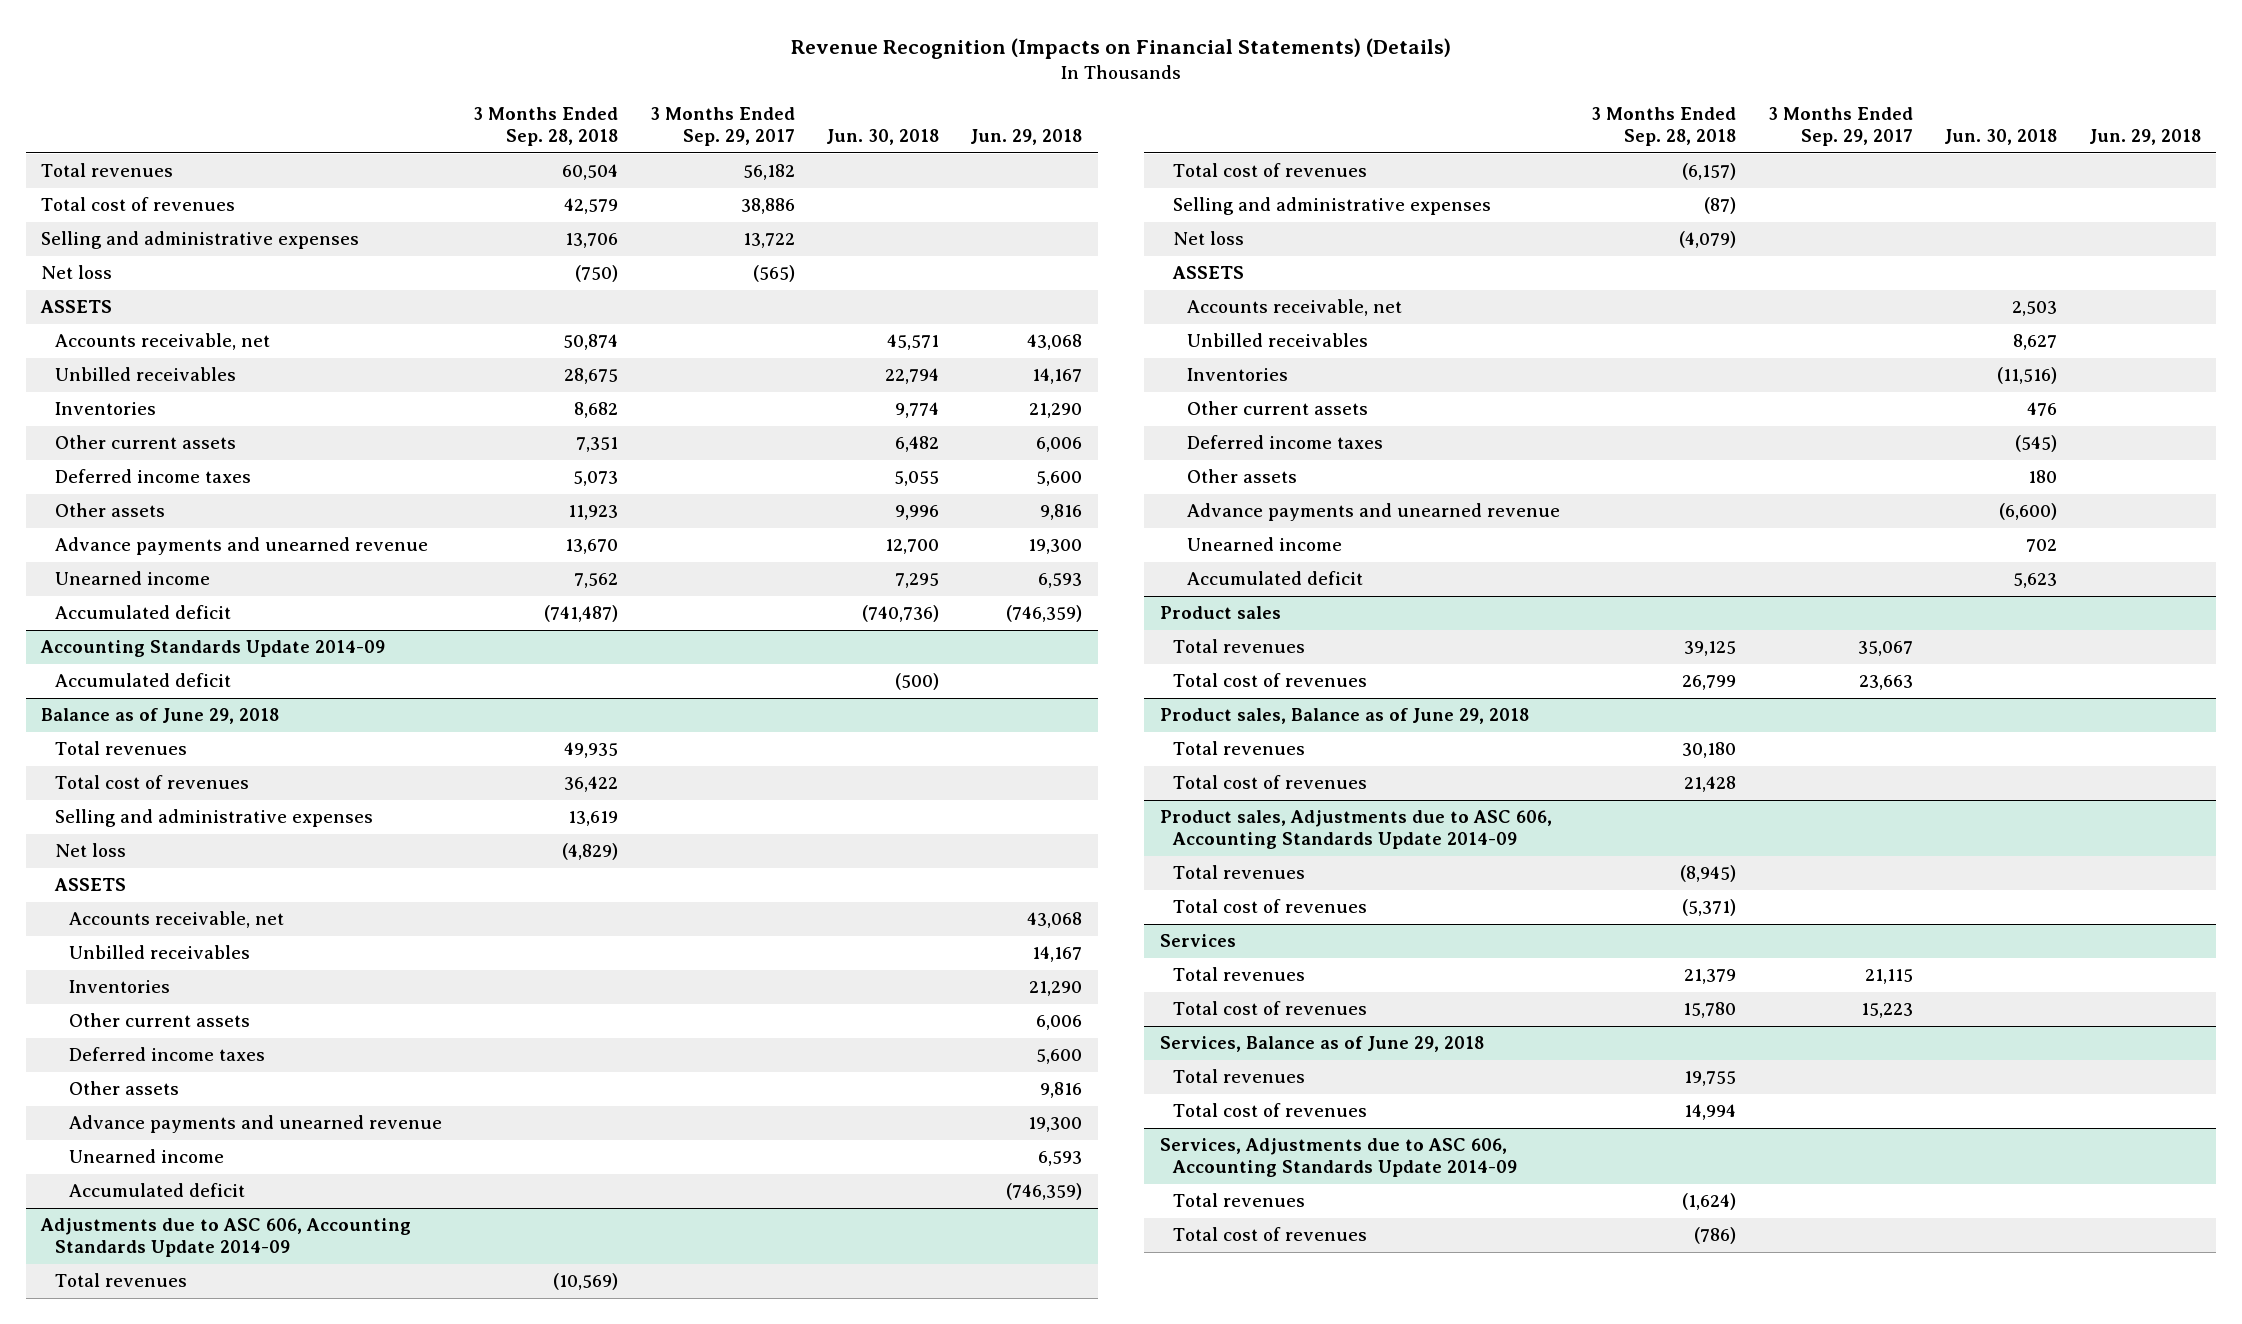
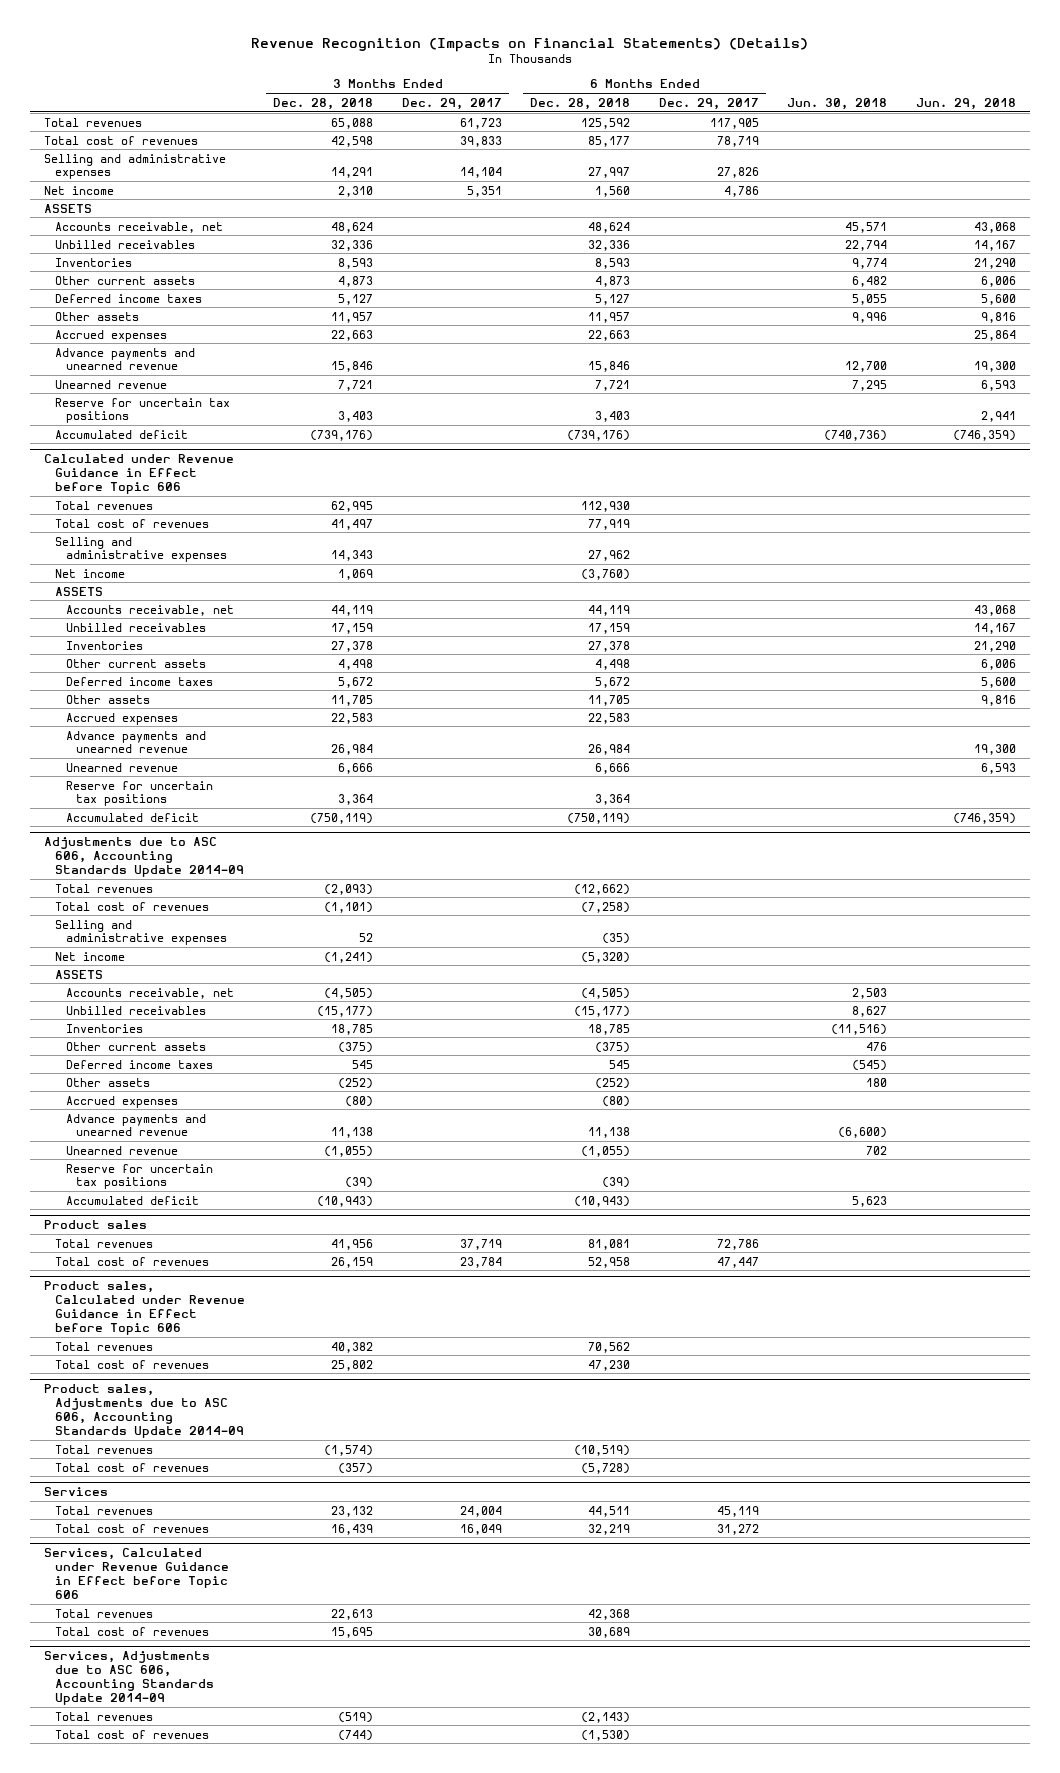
- | 3 Months Ended Sep. 28, 2018 | 3 Months Ended Sep. 29, 2017 | Jun. 30, 2018 | Jun. 29, 2018
+ | 3 Months Ended Dec. 28, 2018 | 3 Months Ended Dec. 29, 2017 | 6 Months Ended Dec. 28, 2018 | 6 Months Ended Dec. 29, 2017 | Jun. 30, 2018 | Jun. 29, 2018
- Net loss | (750) | (565) | |
+ Net income | 2,310 | 5,351 | 1,560 | 4,786 | |
+ Accrued expenses | 22,663 | | 22,663 | | | 25,864
- Unearned income | 7,562 | | 7,295 | 6,593
+ Unearned revenue | 7,721 | | 7,721 | | 7,295 | 6,593
+ Reserve for uncertain tax positions | 3,403 | | 3,403 | | | 2,941
- Accounting Standards Update 2014-09
- Accumulated deficit | | | (500) |
- Balance as of June 29, 2018
+ Calculated under Revenue Guidance in Effect before Topic 606
- Net loss | (4,829) | | |
+ Net income | 1,069 | | (3,760) | | |
+ Accrued expenses | 22,583 | | 22,583 | | |
- Unearned income | | | | 6,593
+ Unearned revenue | 6,666 | | 6,666 | | | 6,593
+ Reserve for uncertain tax positions | 3,364 | | 3,364 | | |
@ Adjustments due to ASC 606, Accounting Standards Update 2014-09
- Net loss | (4,079) | | |
+ Net income | (1,241) | | (5,320) | | |
+ Accrued expenses | (80) | | (80) | | |
- Unearned income | | | 702 |
+ Unearned revenue | (1,055) | | (1,055) | | 702 |
+ Reserve for uncertain tax positions | (39) | | (39) | | |
- Product sales, Balance as of June 29, 2018
- Total revenues | 30,180 | | |
- Total cost of revenues | 21,428 | | |
+ Product sales, Calculated under Revenue Guidance in Effect before Topic 606
+ Total revenues | 40,382 | | 70,562 | | |
+ Total cost of revenues | 25,802 | | 47,230 | | |
- Services, Balance as of June 29, 2018
- Total revenues | 19,755 | | |
- Total cost of revenues | 14,994 | | |
+ Services, Calculated under Revenue Guidance in Effect before Topic 606
+ Total revenues | 22,613 | | 42,368 | | |
+ Total cost of revenues | 15,695 | | 30,689 | | |

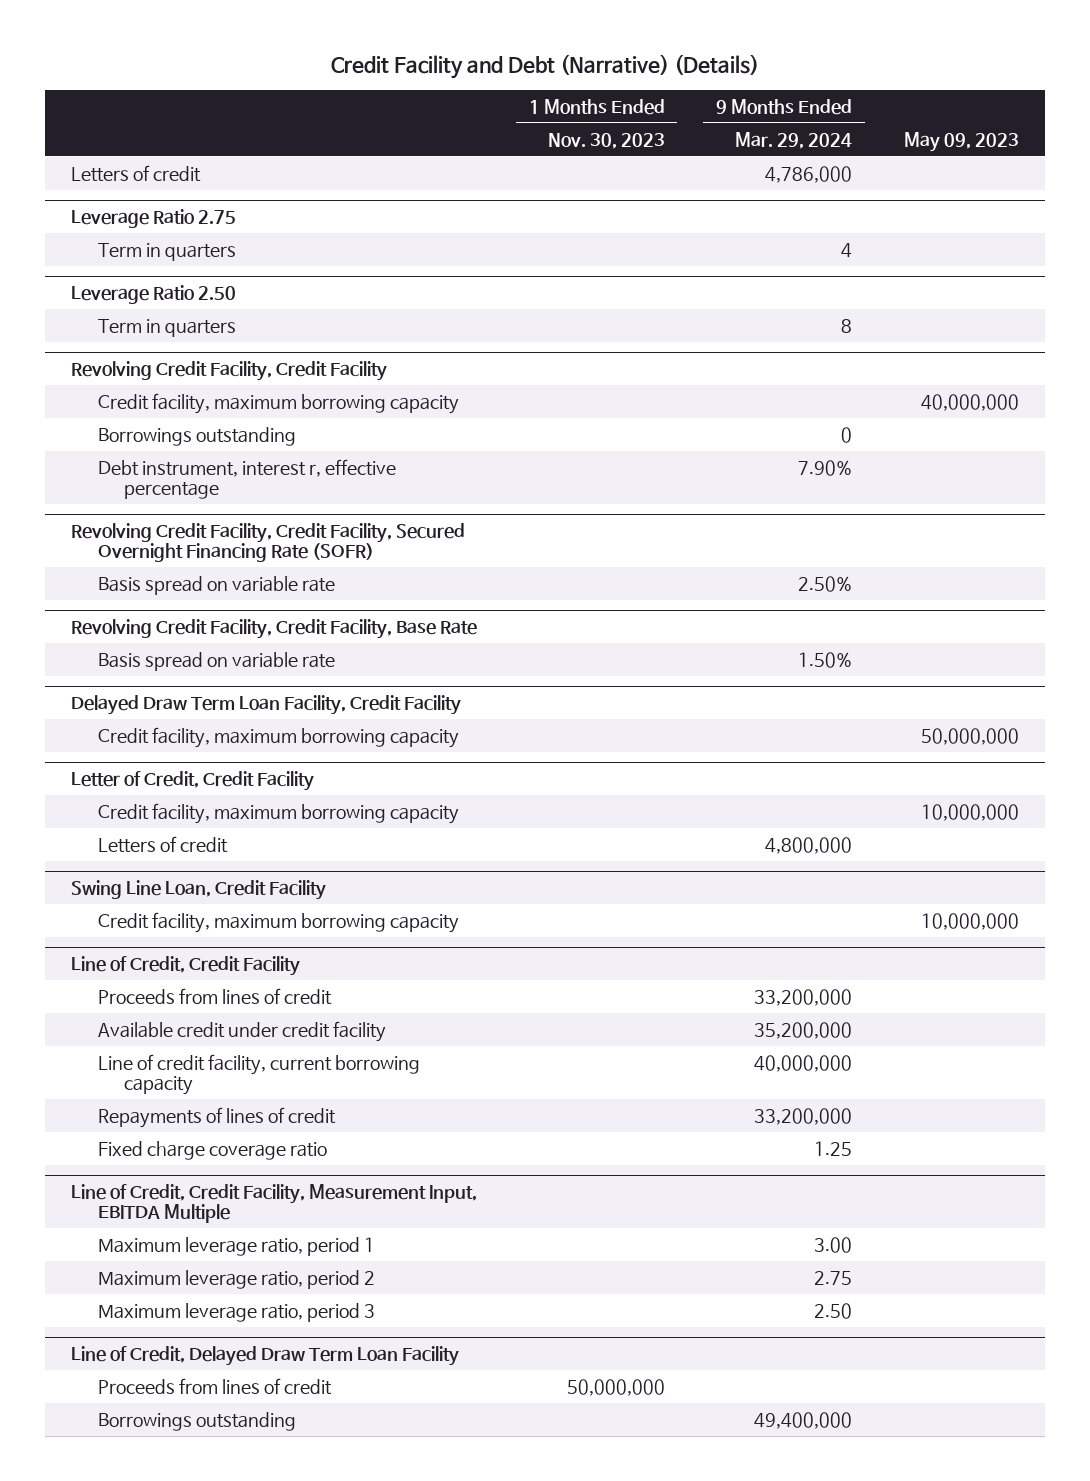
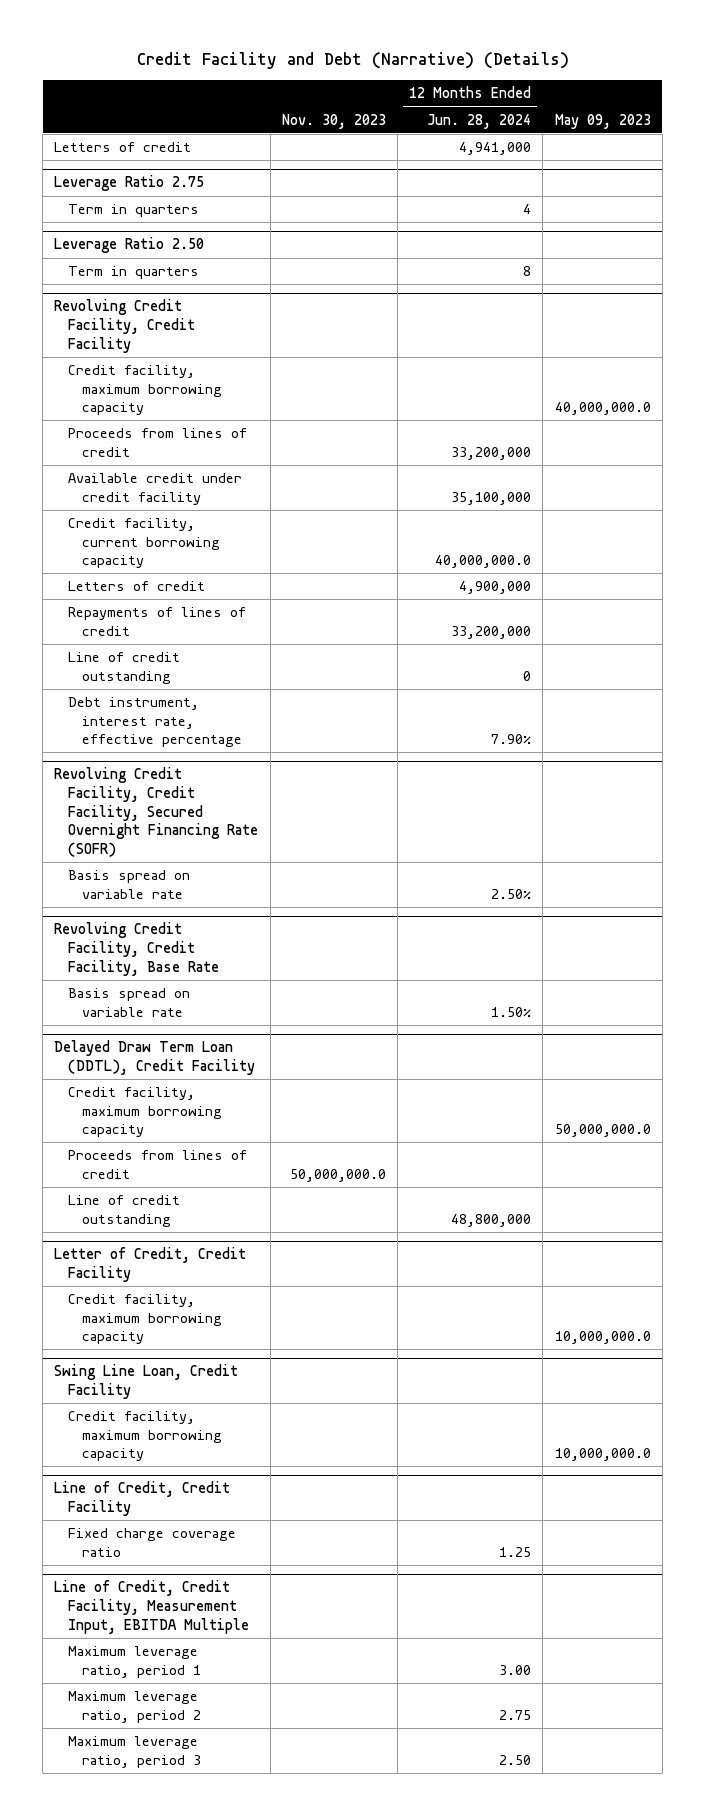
- | 1 Months Ended Nov. 30, 2023 | 9 Months Ended Mar. 29, 2024 | May 09, 2023
+ | Nov. 30, 2023 | 12 Months Ended Jun. 28, 2024 | May 09, 2023
@ Revolving Credit Facility, Credit Facility
- Credit facility, maximum borrowing capacity | | | 40,000,000
- Borrowings outstanding | | 0 |
- Debt instrument, interest r, effective percentage | | 7.90% |
+ Credit facility, maximum borrowing capacity | | | 40,000,000.0
+ Proceeds from lines of credit | | 33,200,000 |
+ Available credit under credit facility | | 35,100,000 |
+ Credit facility, current borrowing capacity | | 40,000,000.0 |
+ Letters of credit | | 4,900,000 |
+ Repayments of lines of credit | | 33,200,000 |
+ Line of credit outstanding | | 0 |
+ Debt instrument, interest rate, effective percentage | | 7.90% |
- Delayed Draw Term Loan Facility, Credit Facility
- Credit facility, maximum borrowing capacity | | | 50,000,000
+ Delayed Draw Term Loan (DDTL), Credit Facility
+ Credit facility, maximum borrowing capacity | | | 50,000,000.0
+ Proceeds from lines of credit | 50,000,000.0 | |
+ Line of credit outstanding | | 48,800,000 |
@ Letter of Credit, Credit Facility
- Credit facility, maximum borrowing capacity | | | 10,000,000
- Letters of credit | | 4,800,000 |
+ Credit facility, maximum borrowing capacity | | | 10,000,000.0
@ Swing Line Loan, Credit Facility
- Credit facility, maximum borrowing capacity | | | 10,000,000
+ Credit facility, maximum borrowing capacity | | | 10,000,000.0
@ Line of Credit, Credit Facility
- Proceeds from lines of credit | | 33,200,000 |
- Available credit under credit facility | | 35,200,000 |
- Line of credit facility, current borrowing capacity | | 40,000,000 |
- Repayments of lines of credit | | 33,200,000 |
- Line of Credit, Delayed Draw Term Loan Facility
- Proceeds from lines of credit | 50,000,000 | |
- Borrowings outstanding | | 49,400,000 |

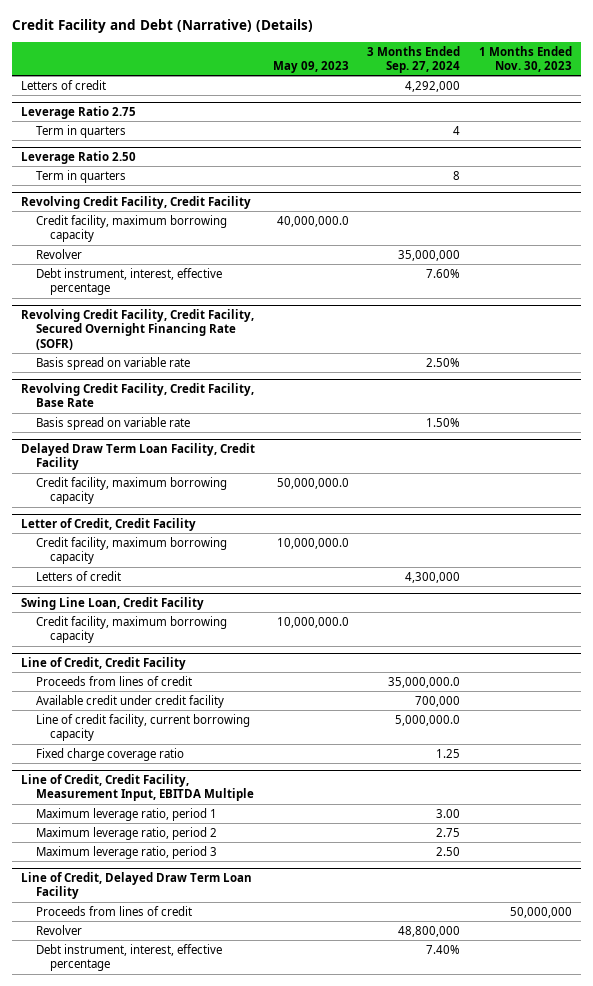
- | Nov. 30, 2023 | 12 Months Ended Jun. 28, 2024 | May 09, 2023
+ | May 09, 2023 | 3 Months Ended Sep. 27, 2024 | 1 Months Ended Nov. 30, 2023
@ Revolving Credit Facility, Credit Facility
- Proceeds from lines of credit | | 33,200,000 |
- Available credit under credit facility | | 35,100,000 |
- Credit facility, current borrowing capacity | | 40,000,000.0 |
- Letters of credit | | 4,900,000 |
- Repayments of lines of credit | | 33,200,000 |
- Line of credit outstanding | | 0 |
- Debt instrument, interest rate, effective percentage | | 7.90% |
+ Revolver | | 35,000,000 |
+ Debt instrument, interest, effective percentage | | 7.60% |
- Delayed Draw Term Loan (DDTL), Credit Facility
+ Delayed Draw Term Loan Facility, Credit Facility
- Proceeds from lines of credit | 50,000,000.0 | |
- Line of credit outstanding | | 48,800,000 |
@ Letter of Credit, Credit Facility
+ Letters of credit | | 4,300,000 |
@ Line of Credit, Credit Facility
+ Proceeds from lines of credit | | 35,000,000.0 |
+ Available credit under credit facility | | 700,000 |
+ Line of credit facility, current borrowing capacity | | 5,000,000.0 |
+ Line of Credit, Delayed Draw Term Loan Facility
+ Proceeds from lines of credit | | | 50,000,000
+ Revolver | | 48,800,000 |
+ Debt instrument, interest, effective percentage | | 7.40% |

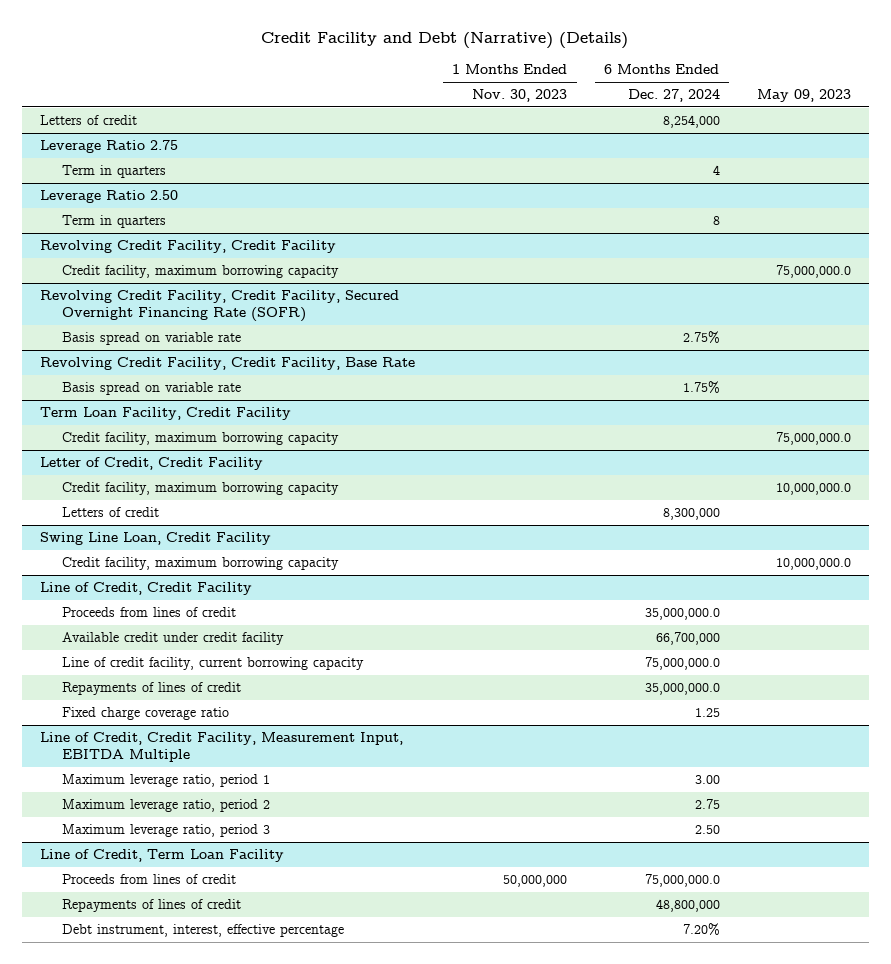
- | May 09, 2023 | 3 Months Ended Sep. 27, 2024 | 1 Months Ended Nov. 30, 2023
+ | 1 Months Ended Nov. 30, 2023 | 6 Months Ended Dec. 27, 2024 | May 09, 2023
@ Revolving Credit Facility, Credit Facility
- Credit facility, maximum borrowing capacity | 40,000,000.0 | |
- Revolver | | 35,000,000 |
- Debt instrument, interest, effective percentage | | 7.60% |
+ Credit facility, maximum borrowing capacity | | | 75,000,000.0
- Delayed Draw Term Loan Facility, Credit Facility
- Credit facility, maximum borrowing capacity | 50,000,000.0 | |
+ Term Loan Facility, Credit Facility
+ Credit facility, maximum borrowing capacity | | | 75,000,000.0
@ Line of Credit, Credit Facility
+ Repayments of lines of credit | | 35,000,000.0 |
- Line of Credit, Delayed Draw Term Loan Facility
+ Line of Credit, Term Loan Facility
- Revolver | | 48,800,000 |
+ Repayments of lines of credit | | 48,800,000 |

